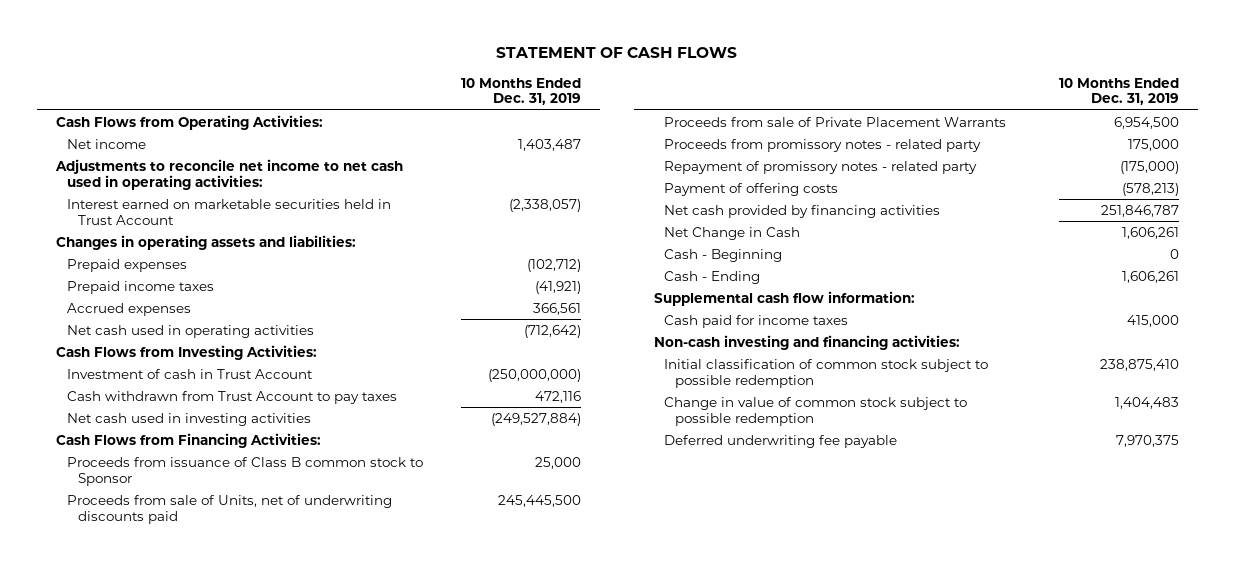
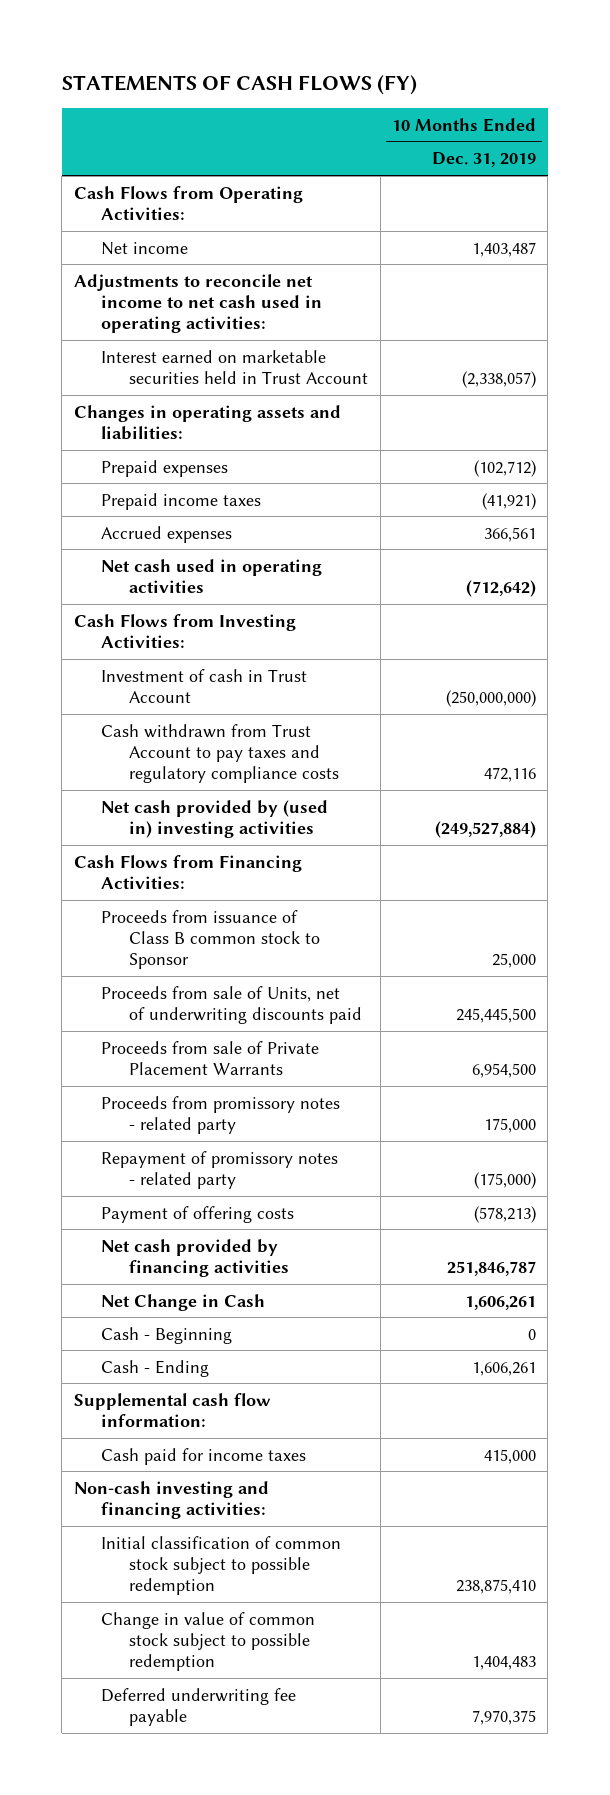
- STATEMENT OF CASH FLOWS
+ STATEMENTS OF CASH FLOWS (FY)
- Cash withdrawn from Trust Account to pay taxes | 472,116
- Net cash used in investing activities | (249,527,884)
+ Cash withdrawn from Trust Account to pay taxes and regulatory compliance costs | 472,116
+ Net cash provided by (used in) investing activities | (249,527,884)

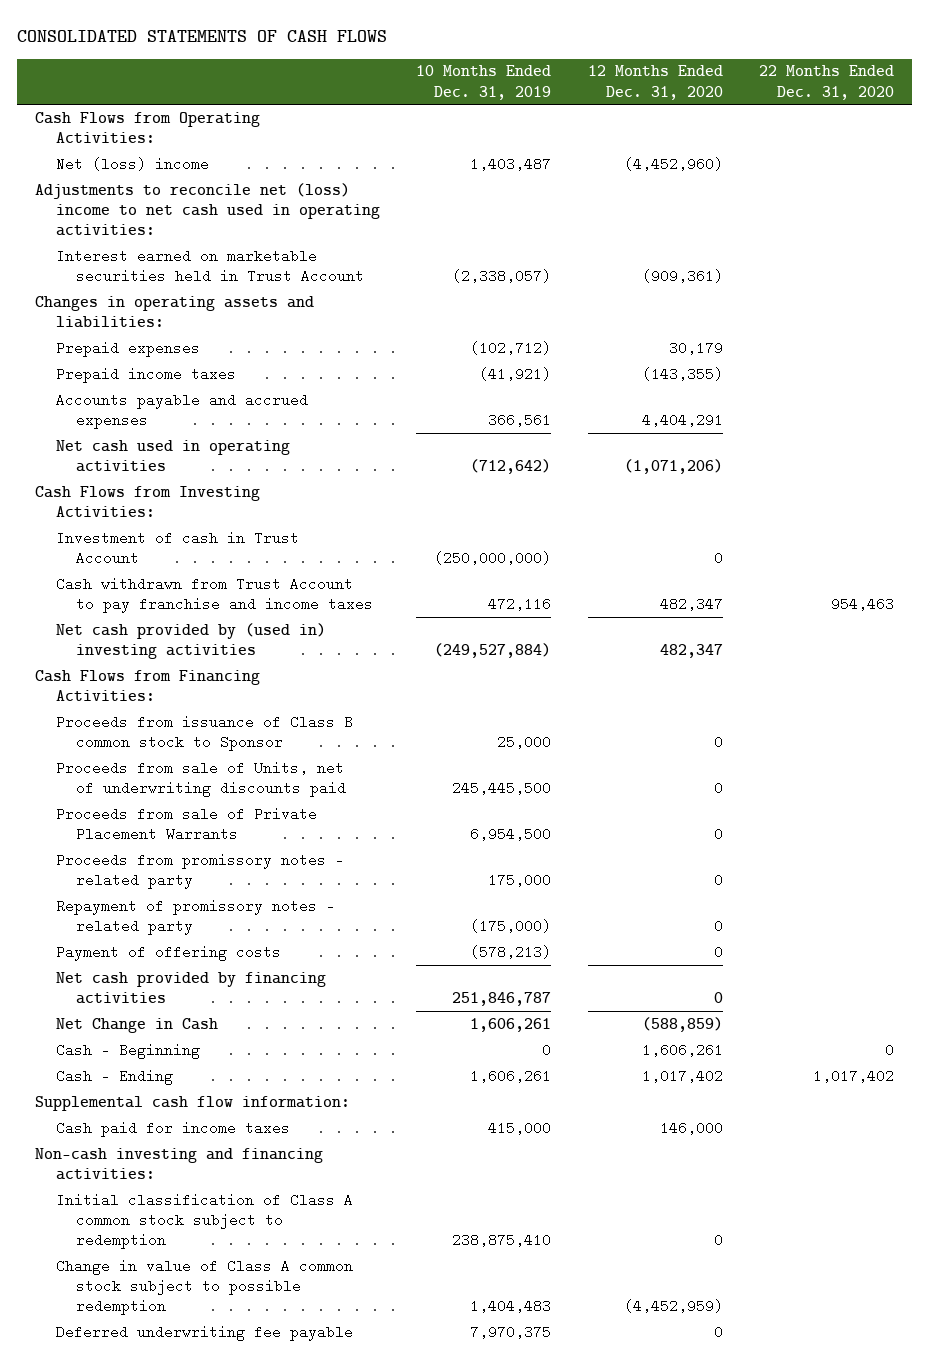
- STATEMENTS OF CASH FLOWS (FY)
+ CONSOLIDATED STATEMENTS OF CASH FLOWS
- | 10 Months Ended Dec. 31, 2019
+ | 10 Months Ended Dec. 31, 2019 | 12 Months Ended Dec. 31, 2020 | 22 Months Ended Dec. 31, 2020
- Net income | 1,403,487
- Adjustments to reconcile net income to net cash used in operating activities:
+ Net (loss) income | 1,403,487 | (4,452,960) |
+ Adjustments to reconcile net (loss) income to net cash used in operating activities:
- Accrued expenses | 366,561
+ Accounts payable and accrued expenses | 366,561 | 4,404,291 |
- Cash withdrawn from Trust Account to pay taxes and regulatory compliance costs | 472,116
+ Cash withdrawn from Trust Account to pay franchise and income taxes | 472,116 | 482,347 | 954,463
- Initial classification of common stock subject to possible redemption | 238,875,410
- Change in value of common stock subject to possible redemption | 1,404,483
+ Initial classification of Class A common stock subject to redemption | 238,875,410 | 0 |
+ Change in value of Class A common stock subject to possible redemption | 1,404,483 | (4,452,959) |

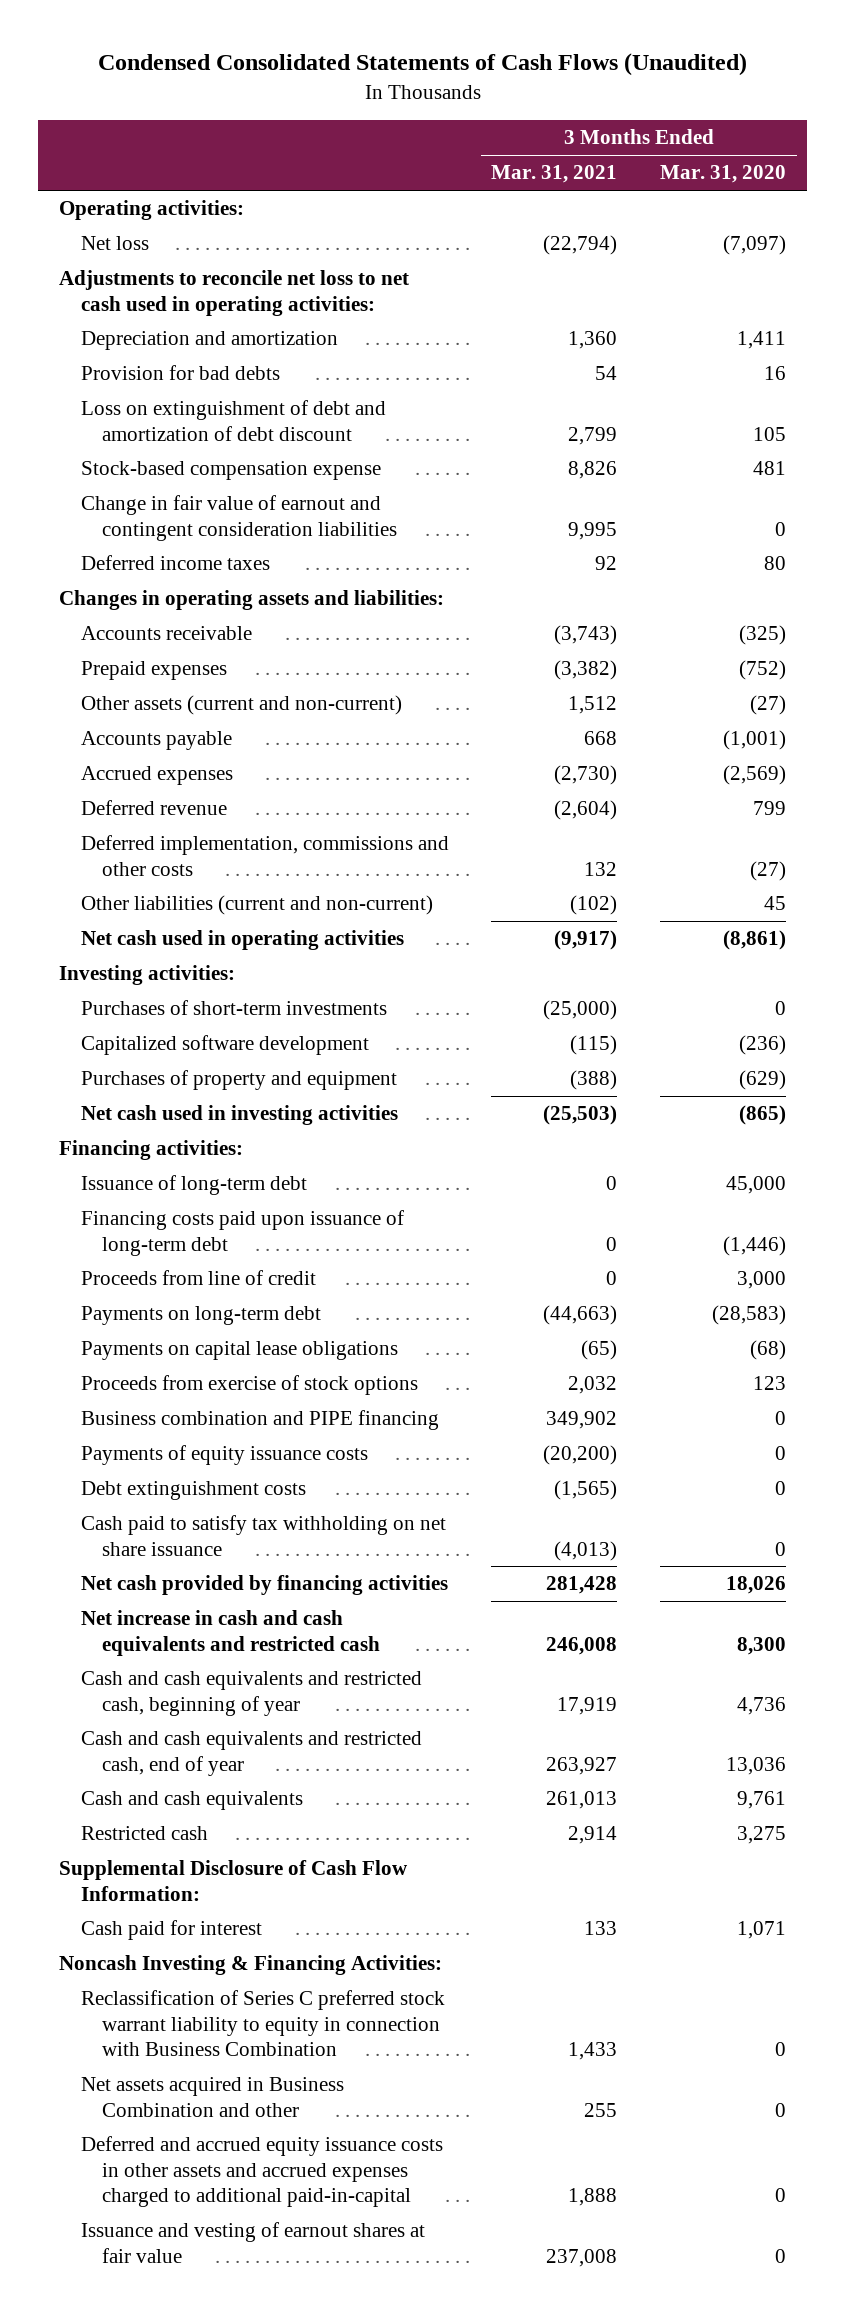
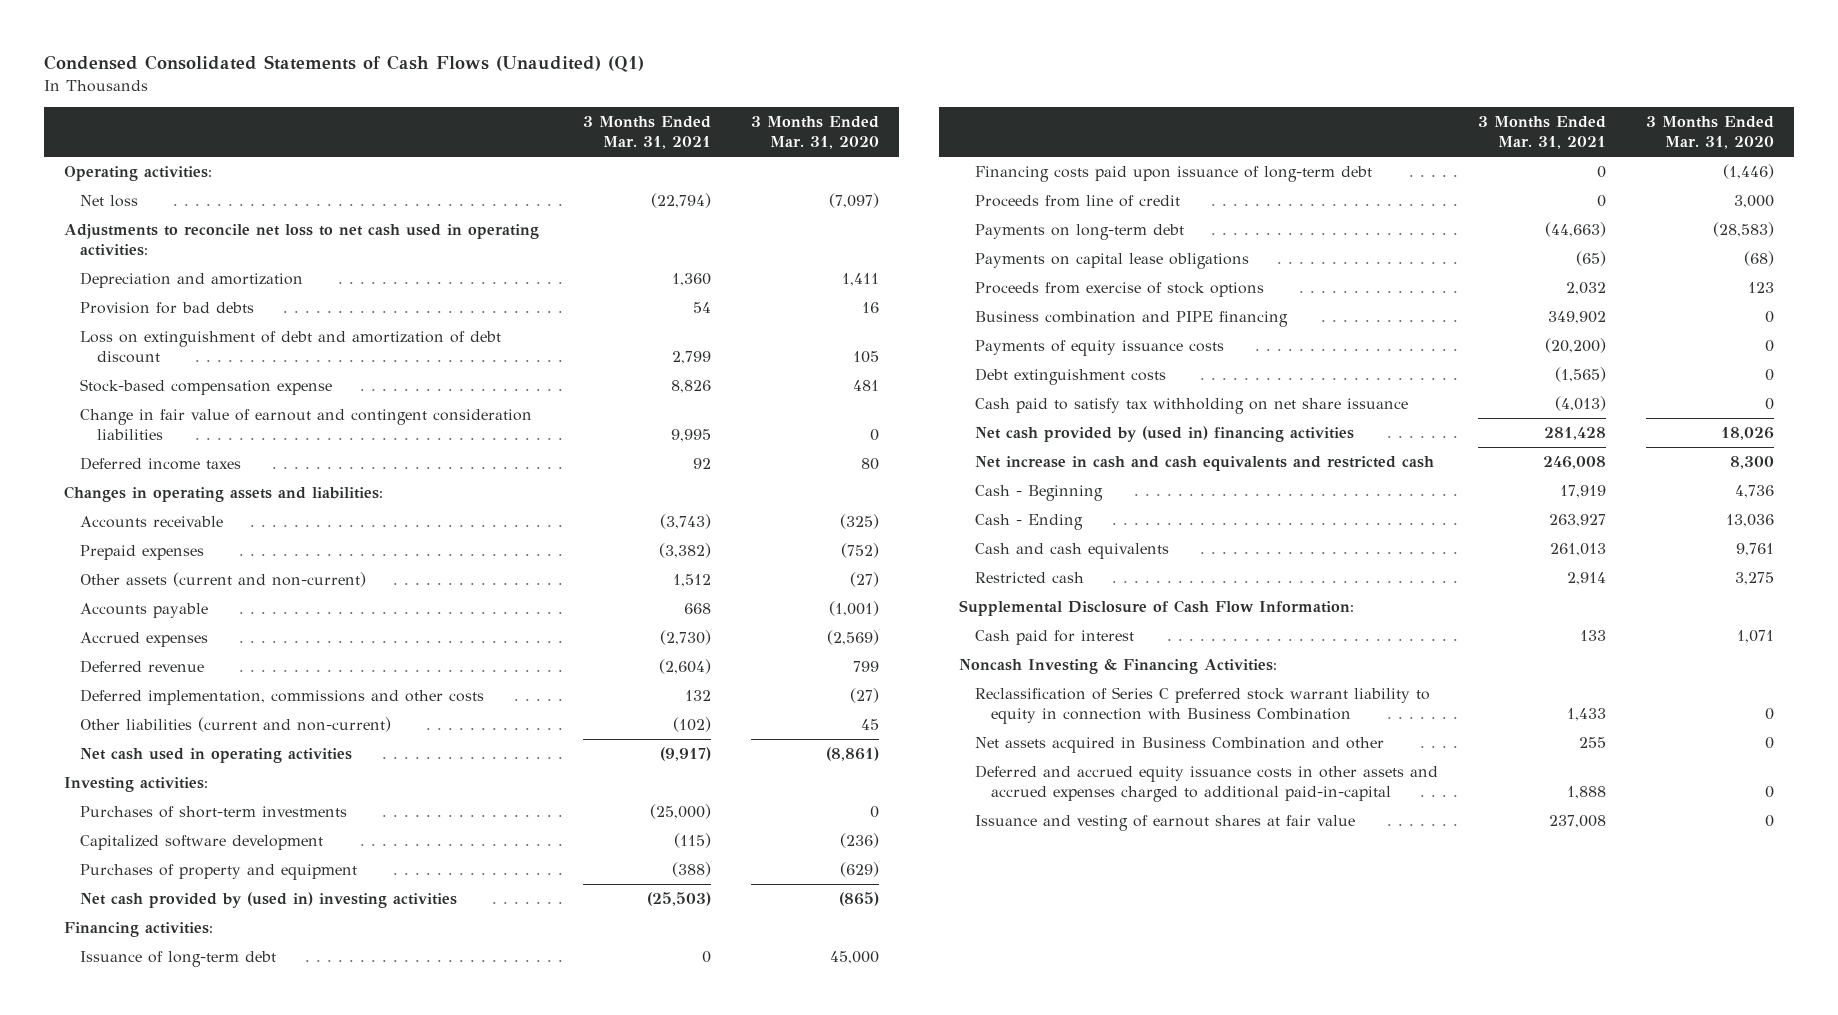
- Condensed Consolidated Statements of Cash Flows (Unaudited)
+ Condensed Consolidated Statements of Cash Flows (Unaudited) (Q1)
- Net cash used in investing activities | (25,503) | (865)
+ Net cash provided by (used in) investing activities | (25,503) | (865)
- Net cash provided by financing activities | 281,428 | 18,026
+ Net cash provided by (used in) financing activities | 281,428 | 18,026
- Cash and cash equivalents and restricted cash, beginning of year | 17,919 | 4,736
- Cash and cash equivalents and restricted cash, end of year | 263,927 | 13,036
+ Cash - Beginning | 17,919 | 4,736
+ Cash - Ending | 263,927 | 13,036

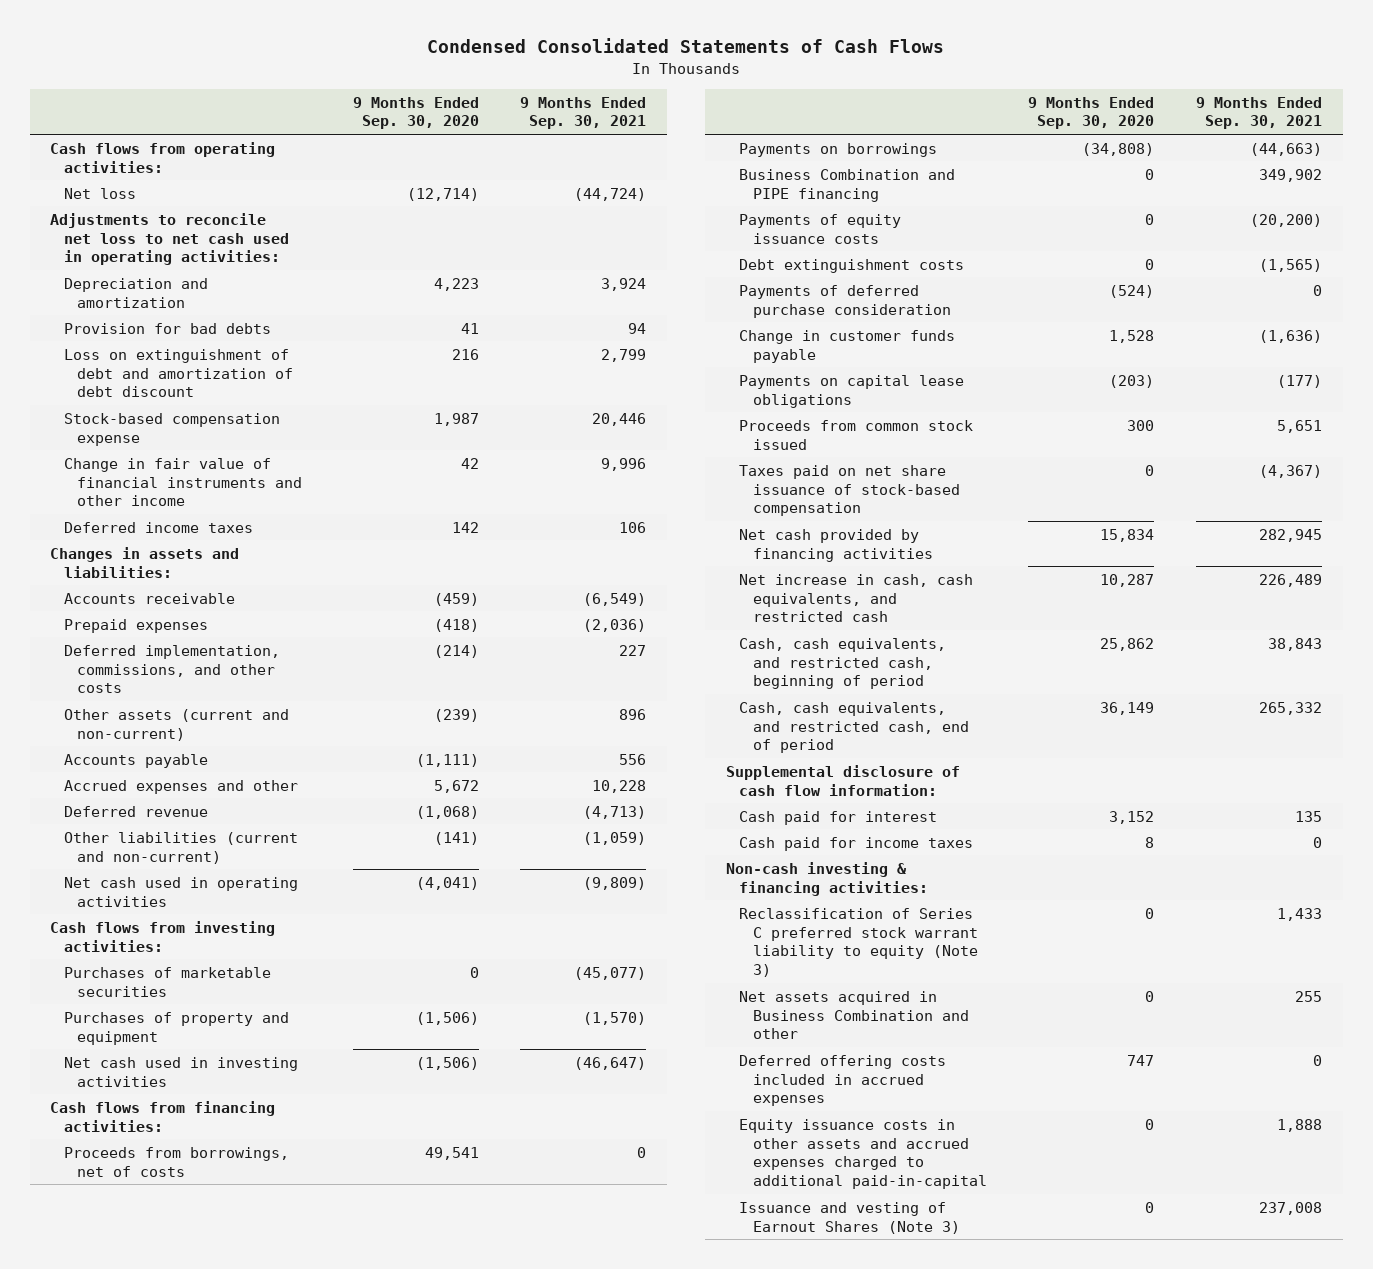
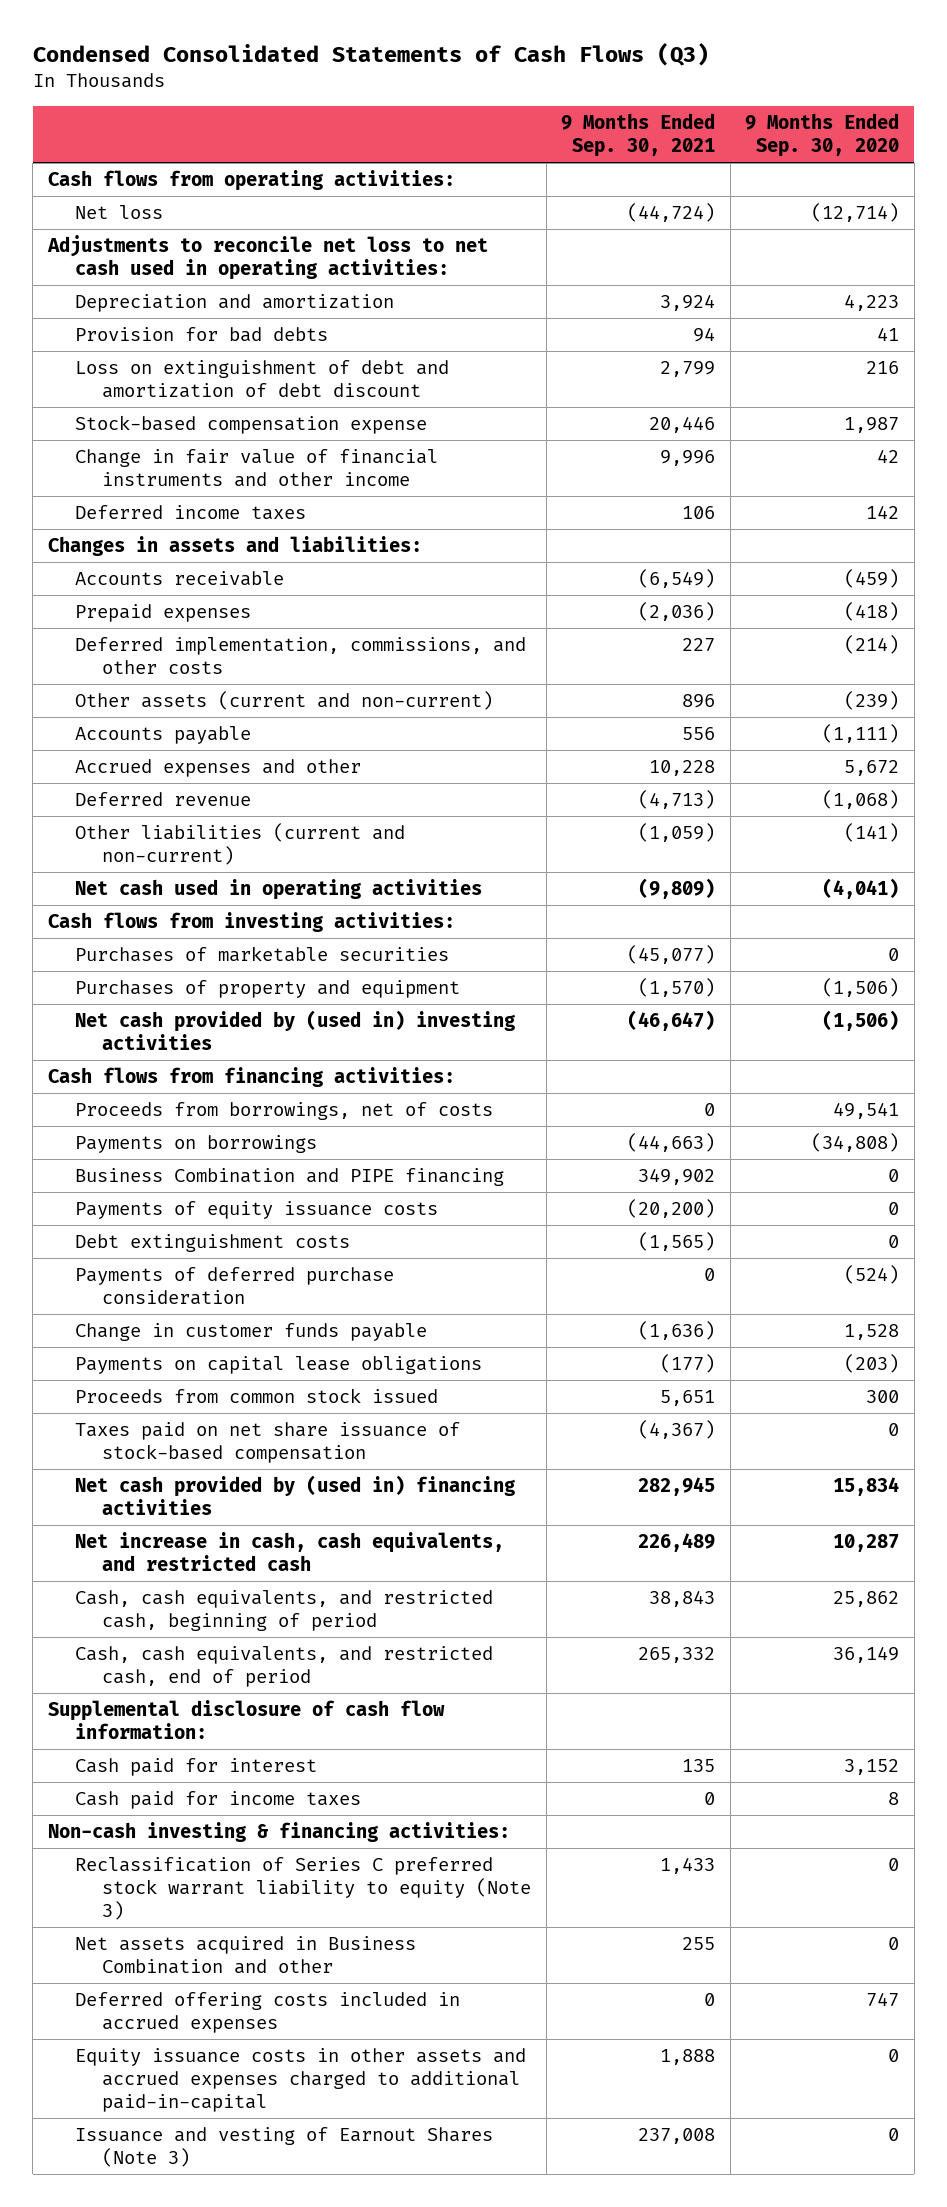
- Condensed Consolidated Statements of Cash Flows
+ Condensed Consolidated Statements of Cash Flows (Q3)
- | 9 Months Ended Sep. 30, 2020 | 9 Months Ended Sep. 30, 2021
+ | 9 Months Ended Sep. 30, 2021 | 9 Months Ended Sep. 30, 2020
- Net cash used in investing activities | (1,506) | (46,647)
+ Net cash provided by (used in) investing activities | (46,647) | (1,506)
- Net cash provided by financing activities | 15,834 | 282,945
+ Net cash provided by (used in) financing activities | 282,945 | 15,834

